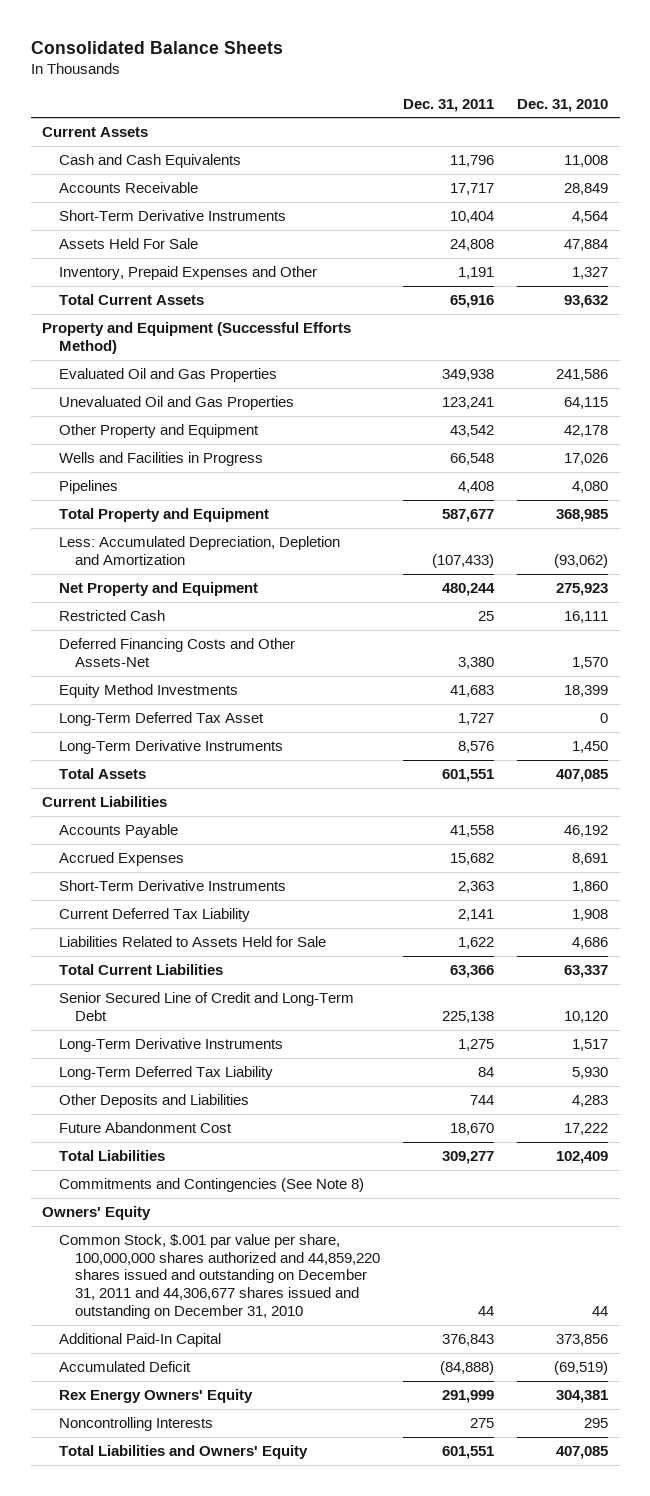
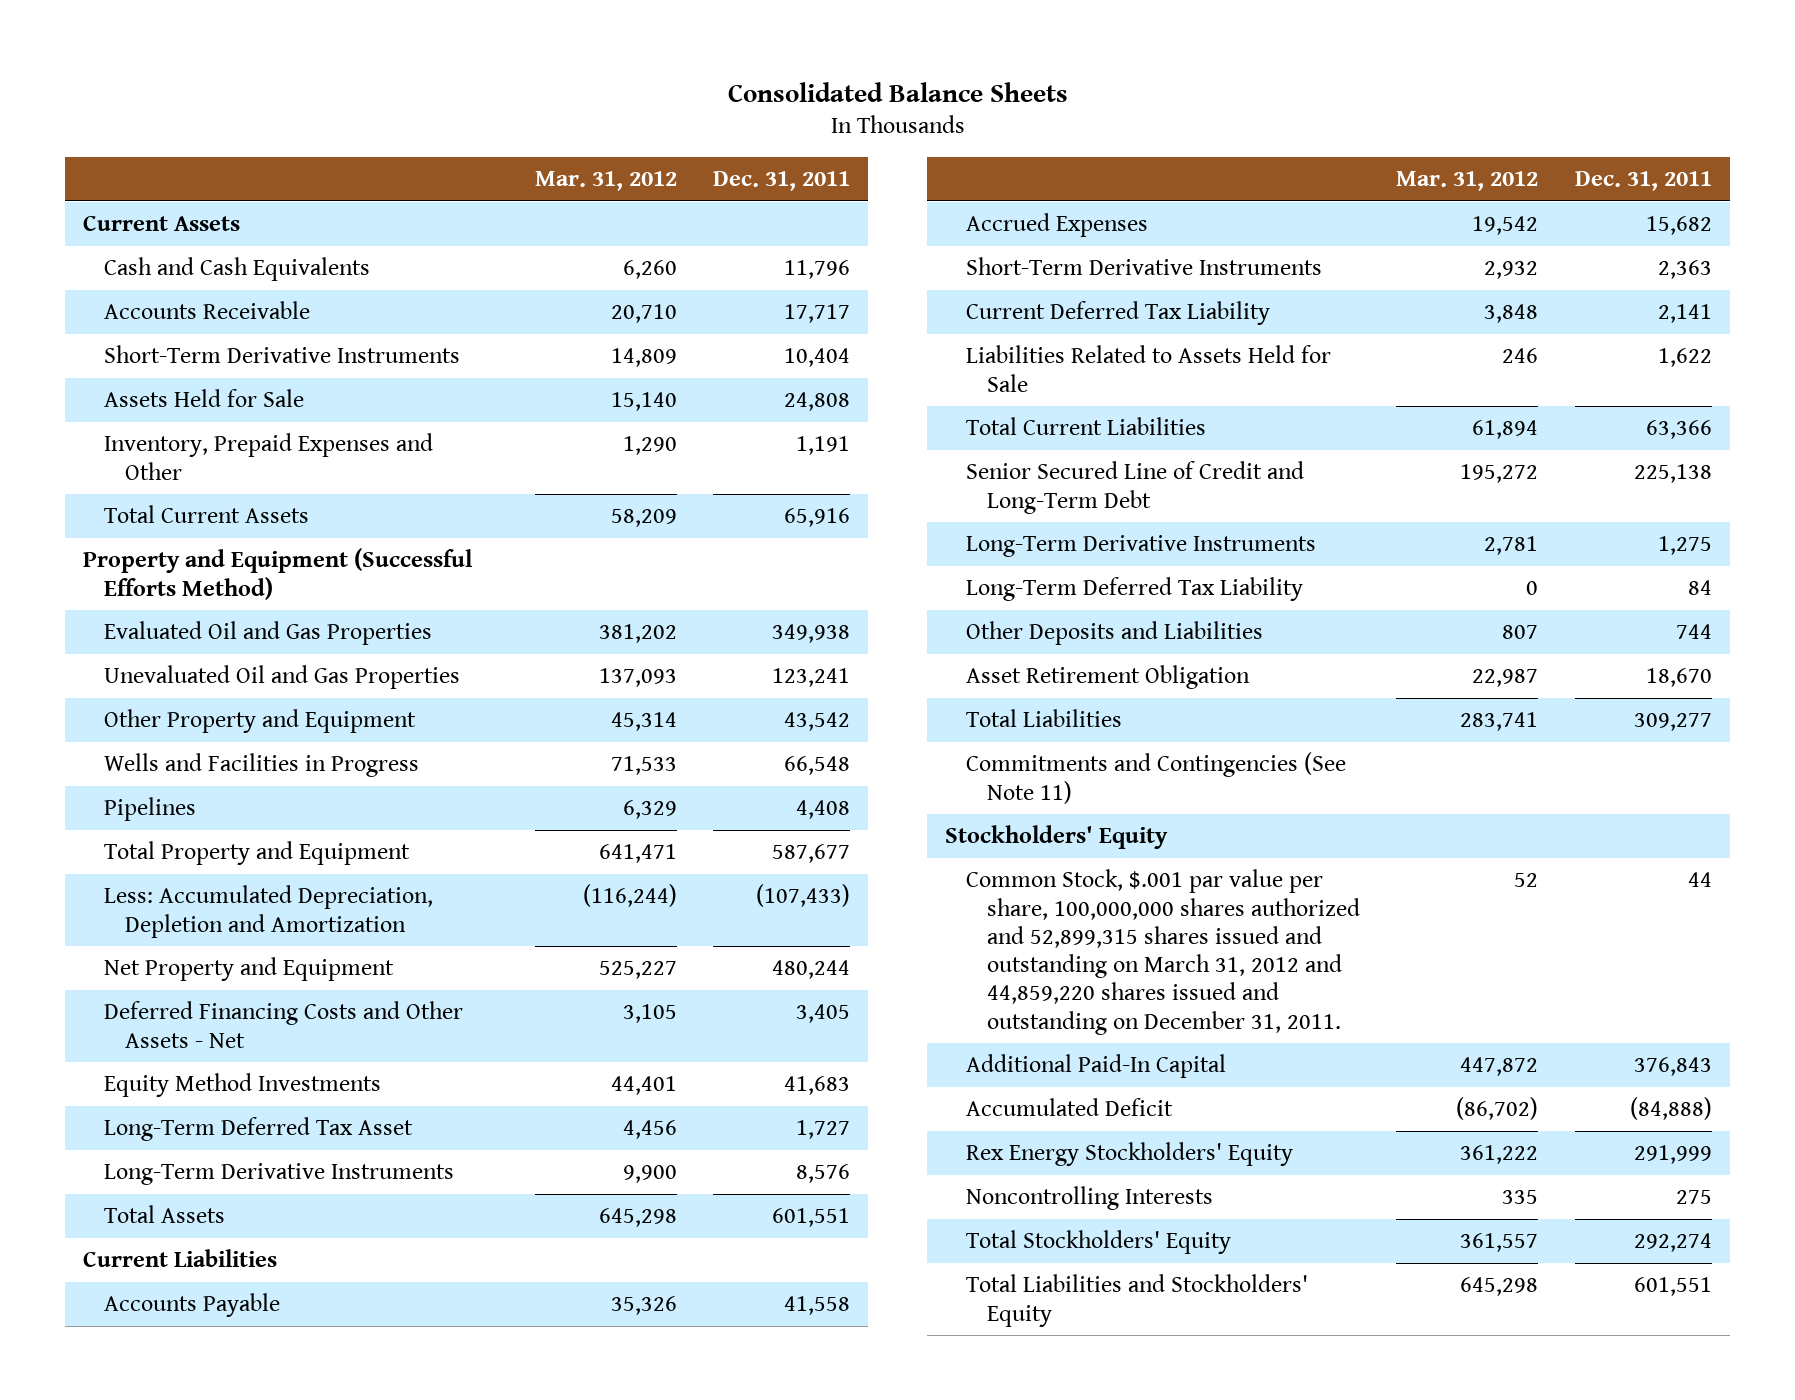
- | Dec. 31, 2011 | Dec. 31, 2010
+ | Mar. 31, 2012 | Dec. 31, 2011
- Assets Held For Sale | 24,808 | 47,884
+ Assets Held for Sale | 15,140 | 24,808
- Restricted Cash | 25 | 16,111
- Deferred Financing Costs and Other Assets-Net | 3,380 | 1,570
+ Deferred Financing Costs and Other Assets - Net | 3,105 | 3,405
- Future Abandonment Cost | 18,670 | 17,222
+ Asset Retirement Obligation | 22,987 | 18,670
- Commitments and Contingencies (See Note 8)
- Owners' Equity
- Common Stock, $.001 par value per share, 100,000,000 shares authorized and 44,859,220 shares issued and outstanding on December 31, 2011 and 44,306,677 shares issued and outstanding on December 31, 2010 | 44 | 44
+ Commitments and Contingencies (See Note 11)
+ Stockholders' Equity
+ Common Stock, $.001 par value per share, 100,000,000 shares authorized and 52,899,315 shares issued and outstanding on March 31, 2012 and 44,859,220 shares issued and outstanding on December 31, 2011. | 52 | 44
- Rex Energy Owners' Equity | 291,999 | 304,381
+ Rex Energy Stockholders' Equity | 361,222 | 291,999
- Total Liabilities and Owners' Equity | 601,551 | 407,085
+ Total Stockholders' Equity | 361,557 | 292,274
+ Total Liabilities and Stockholders' Equity | 645,298 | 601,551

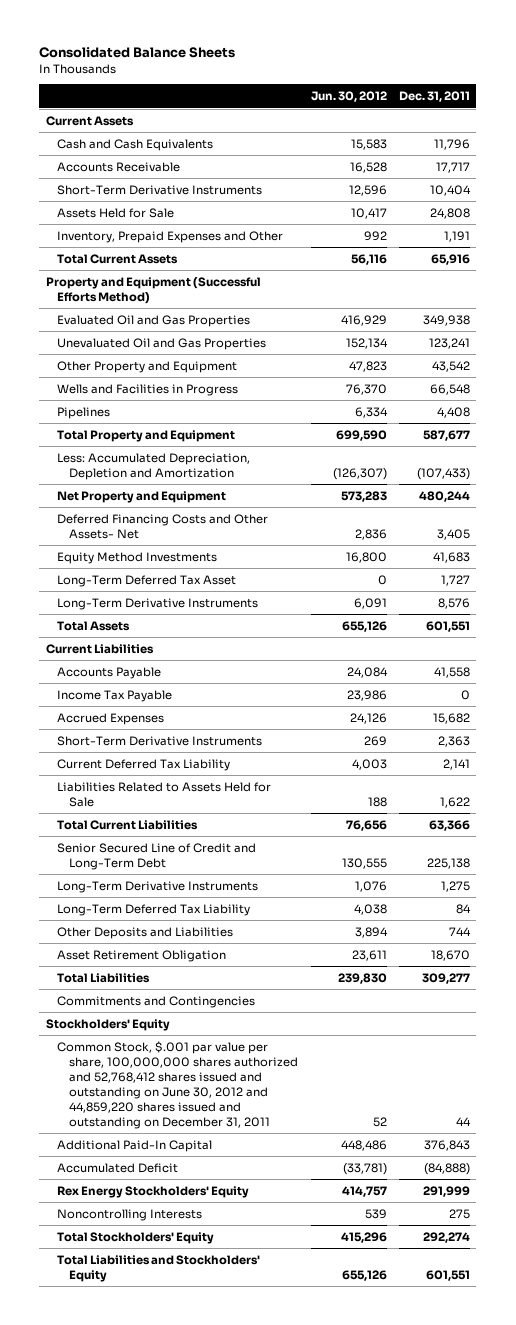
- | Mar. 31, 2012 | Dec. 31, 2011
+ | Jun. 30, 2012 | Dec. 31, 2011
- Deferred Financing Costs and Other Assets - Net | 3,105 | 3,405
+ Deferred Financing Costs and Other Assets- Net | 2,836 | 3,405
+ Income Tax Payable | 23,986 | 0
- Commitments and Contingencies (See Note 11)
+ Commitments and Contingencies
- Common Stock, $.001 par value per share, 100,000,000 shares authorized and 52,899,315 shares issued and outstanding on March 31, 2012 and 44,859,220 shares issued and outstanding on December 31, 2011. | 52 | 44
+ Common Stock, $.001 par value per share, 100,000,000 shares authorized and 52,768,412 shares issued and outstanding on June 30, 2012 and 44,859,220 shares issued and outstanding on December 31, 2011 | 52 | 44

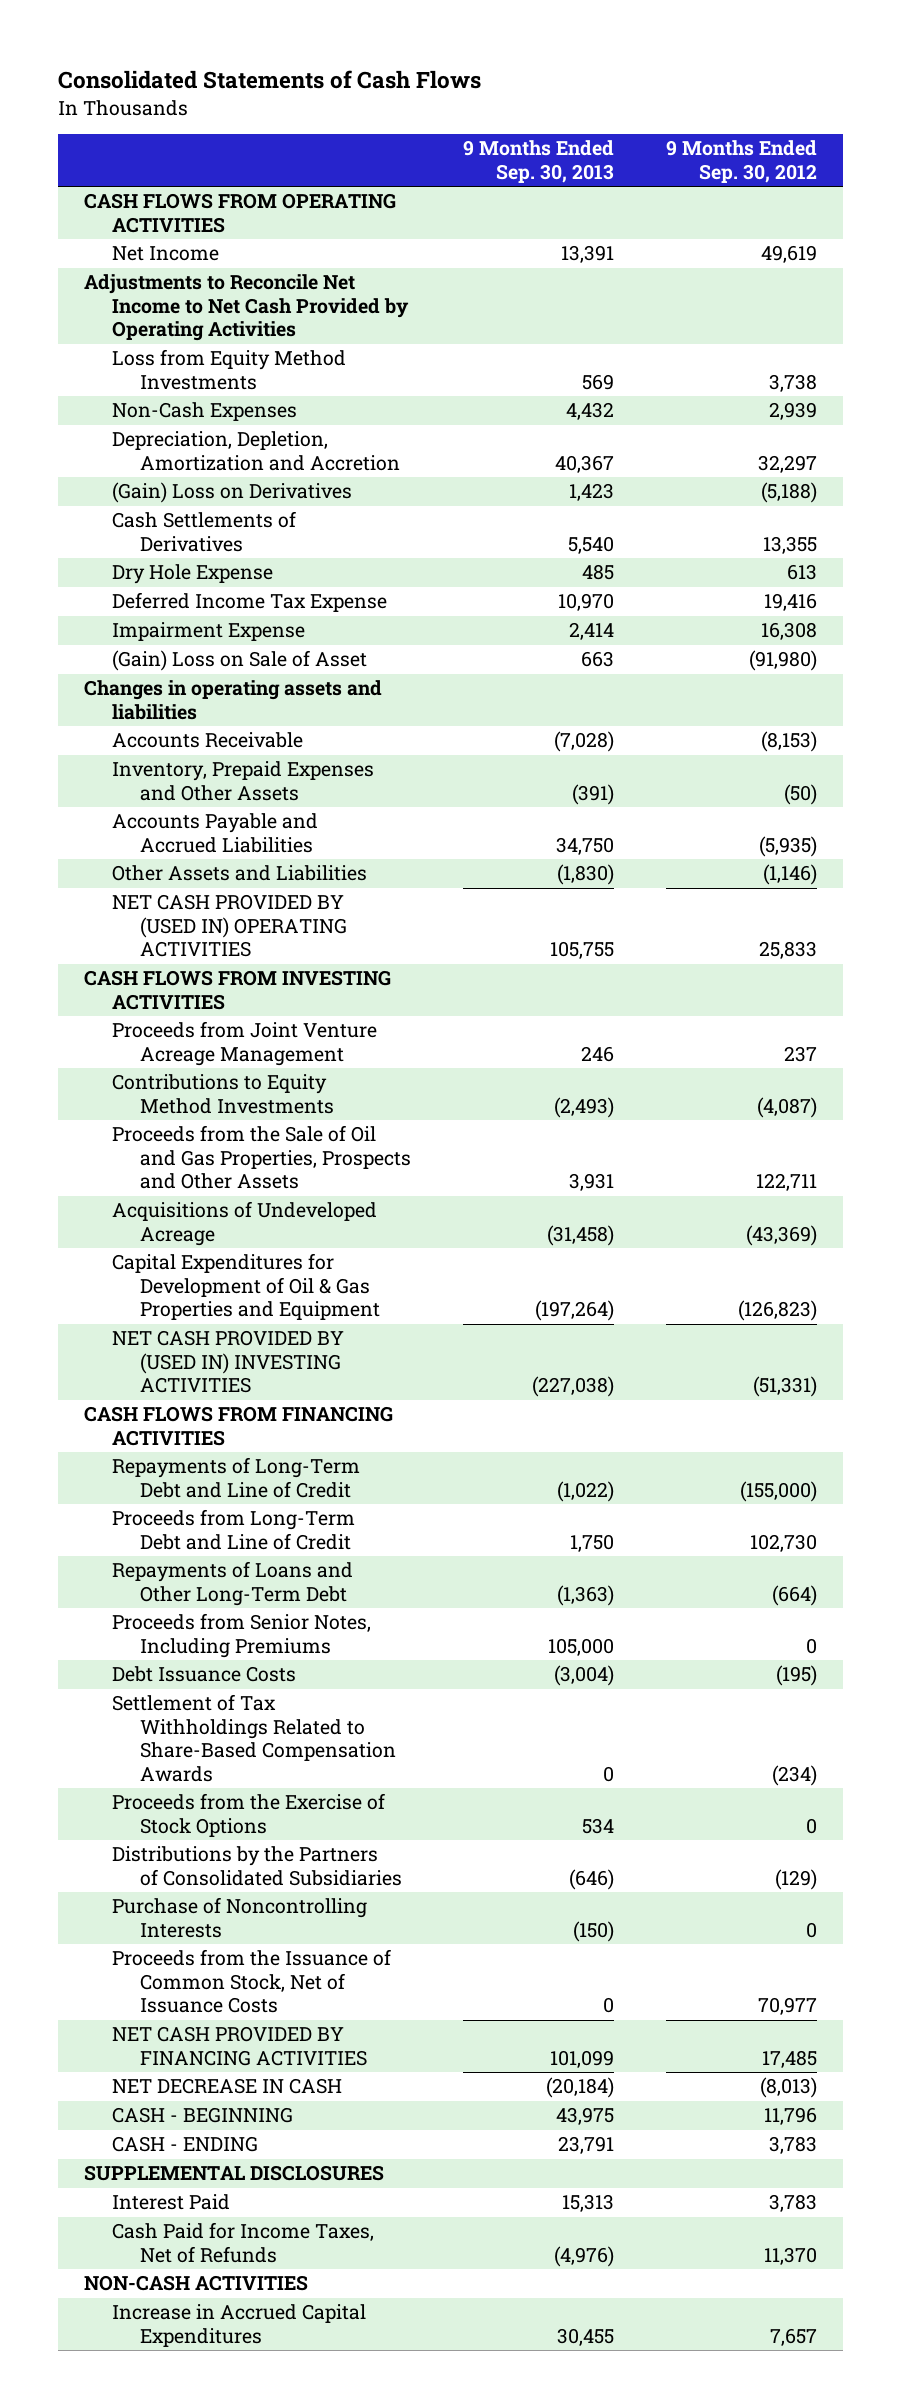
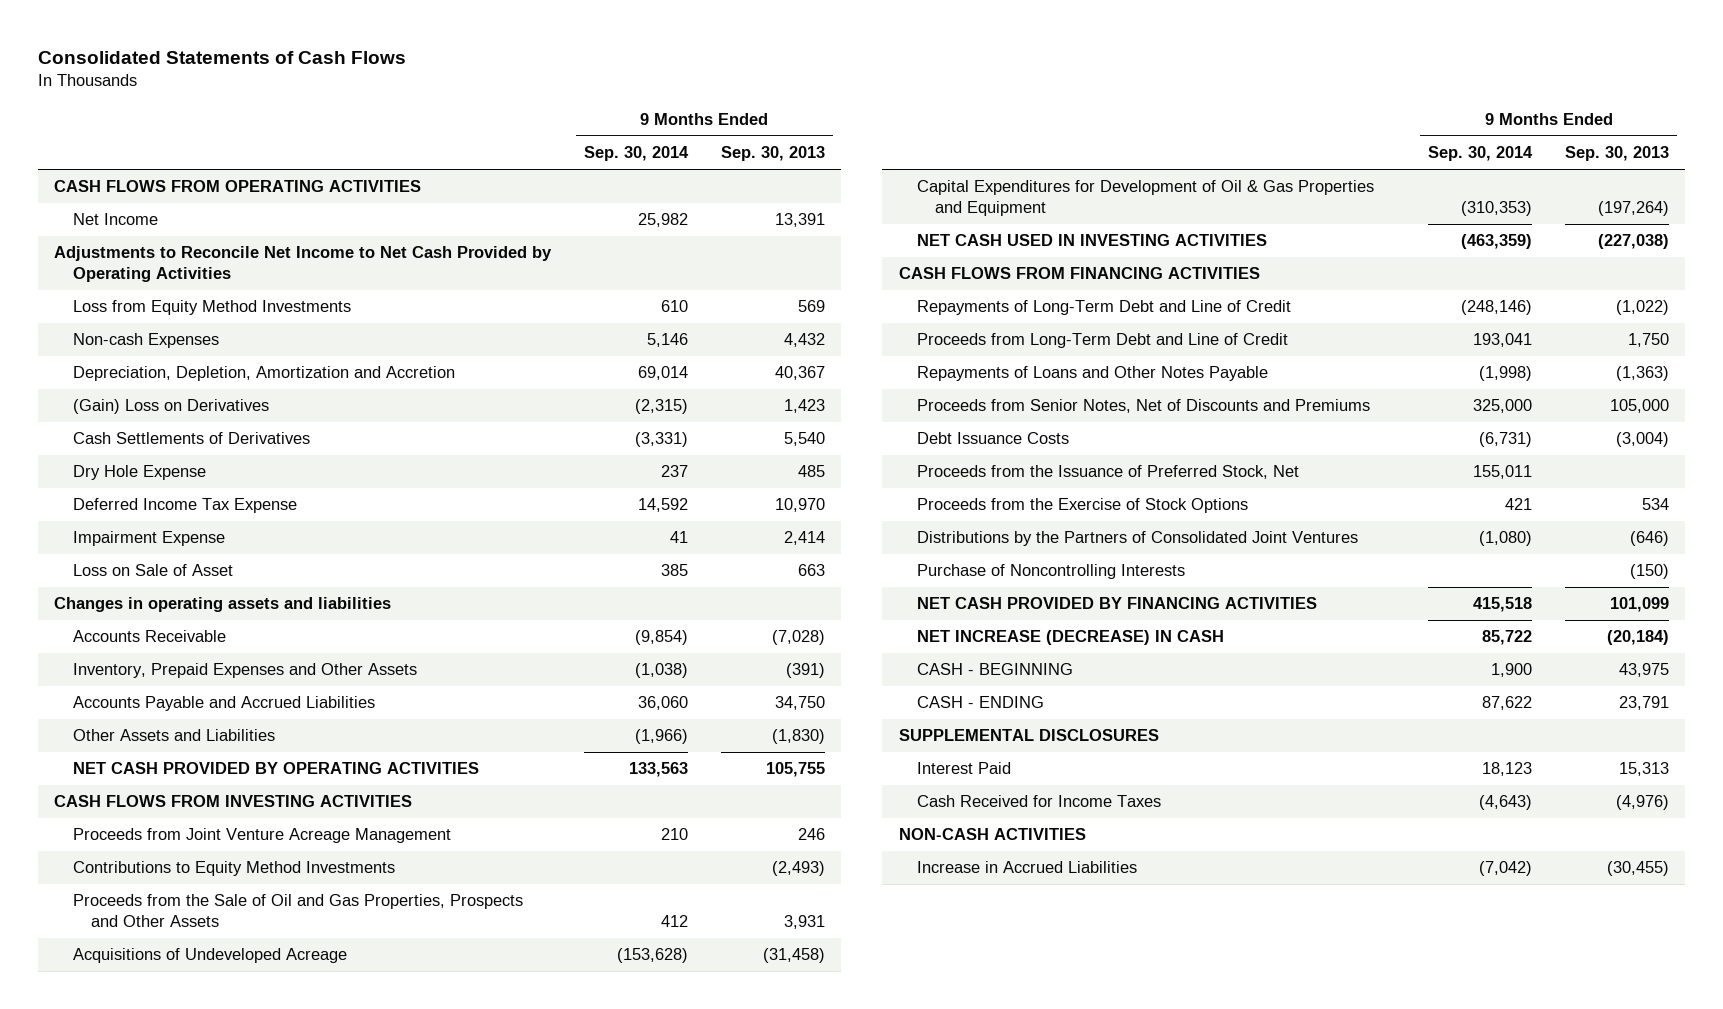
- | 9 Months Ended Sep. 30, 2013 | 9 Months Ended Sep. 30, 2012
+ | 9 Months Ended Sep. 30, 2014 | 9 Months Ended Sep. 30, 2013
- Non-Cash Expenses | 4,432 | 2,939
+ Non-cash Expenses | 5,146 | 4,432
- (Gain) Loss on Sale of Asset | 663 | (91,980)
+ Loss on Sale of Asset | 385 | 663
- NET CASH PROVIDED BY (USED IN) OPERATING ACTIVITIES | 105,755 | 25,833
+ NET CASH PROVIDED BY OPERATING ACTIVITIES | 133,563 | 105,755
- NET CASH PROVIDED BY (USED IN) INVESTING ACTIVITIES | (227,038) | (51,331)
+ NET CASH USED IN INVESTING ACTIVITIES | (463,359) | (227,038)
- Repayments of Loans and Other Long-Term Debt | (1,363) | (664)
- Proceeds from Senior Notes, Including Premiums | 105,000 | 0
+ Repayments of Loans and Other Notes Payable | (1,998) | (1,363)
+ Proceeds from Senior Notes, Net of Discounts and Premiums | 325,000 | 105,000
- Settlement of Tax Withholdings Related to Share-Based Compensation Awards | 0 | (234)
+ Proceeds from the Issuance of Preferred Stock, Net | 155,011 |
- Distributions by the Partners of Consolidated Subsidiaries | (646) | (129)
+ Distributions by the Partners of Consolidated Joint Ventures | (1,080) | (646)
- Proceeds from the Issuance of Common Stock, Net of Issuance Costs | 0 | 70,977
- NET DECREASE IN CASH | (20,184) | (8,013)
+ NET INCREASE (DECREASE) IN CASH | 85,722 | (20,184)
- Cash Paid for Income Taxes, Net of Refunds | (4,976) | 11,370
+ Cash Received for Income Taxes | (4,643) | (4,976)
- Increase in Accrued Capital Expenditures | 30,455 | 7,657
+ Increase in Accrued Liabilities | (7,042) | (30,455)

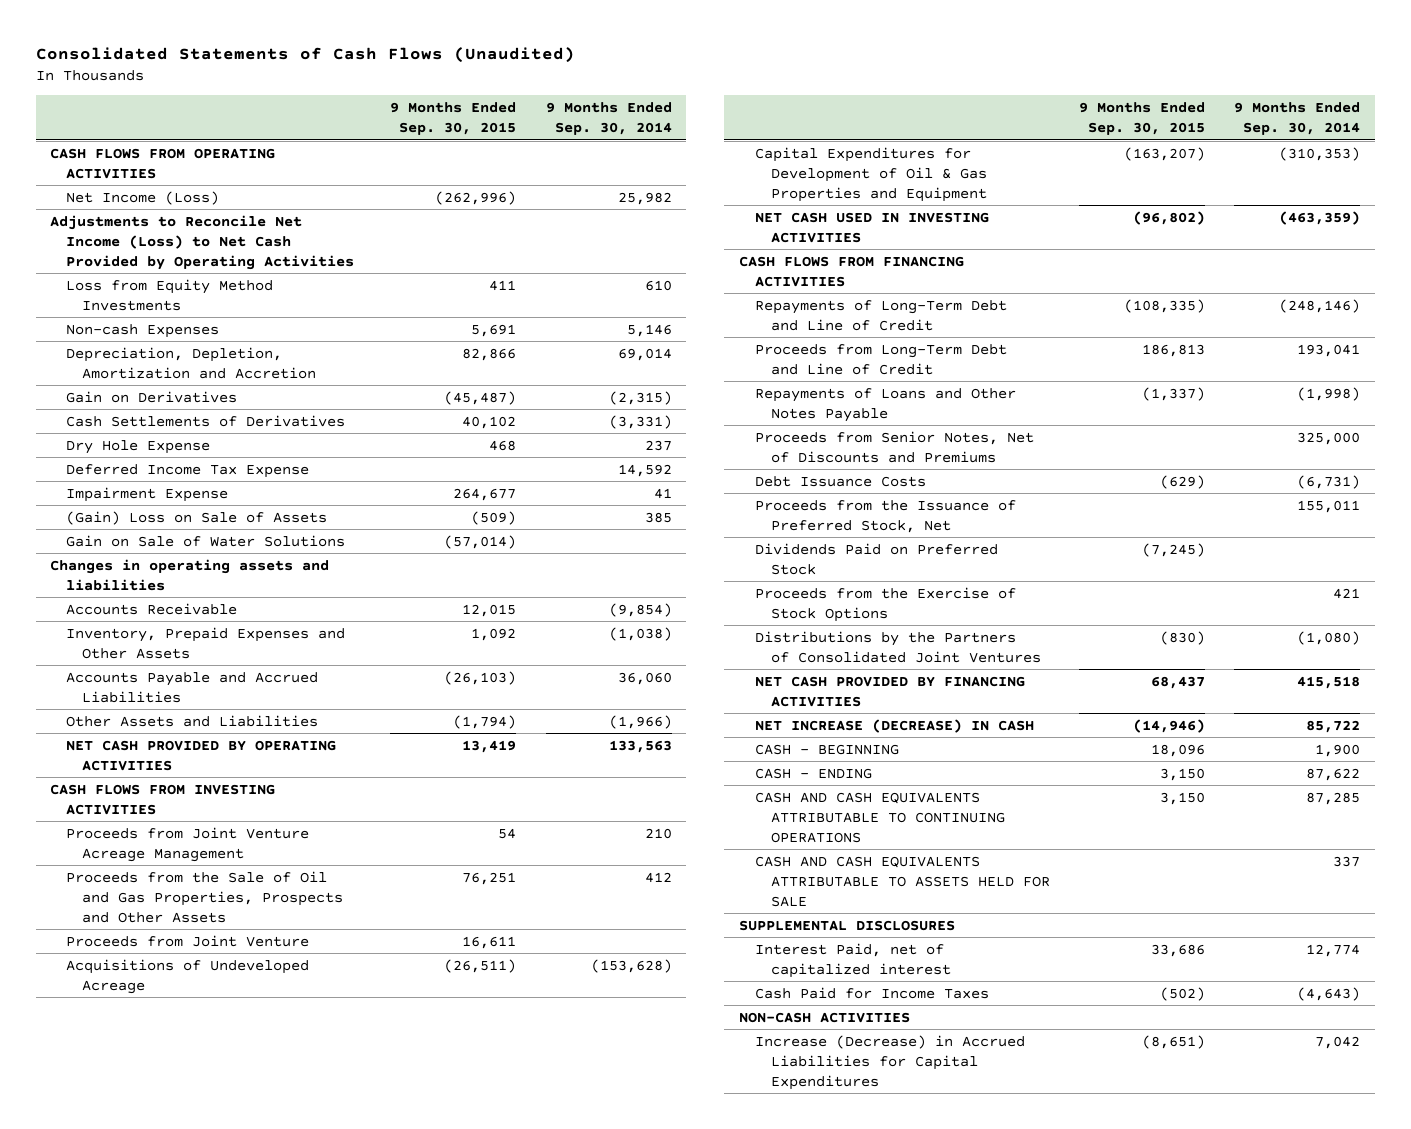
- Consolidated Statements of Cash Flows
+ Consolidated Statements of Cash Flows (Unaudited)
- | 9 Months Ended Sep. 30, 2014 | 9 Months Ended Sep. 30, 2013
+ | 9 Months Ended Sep. 30, 2015 | 9 Months Ended Sep. 30, 2014
- Net Income | 25,982 | 13,391
- Adjustments to Reconcile Net Income to Net Cash Provided by Operating Activities
+ Net Income (Loss) | (262,996) | 25,982
+ Adjustments to Reconcile Net Income (Loss) to Net Cash Provided by Operating Activities
- (Gain) Loss on Derivatives | (2,315) | 1,423
+ Gain on Derivatives | (45,487) | (2,315)
- Loss on Sale of Asset | 385 | 663
+ (Gain) Loss on Sale of Assets | (509) | 385
+ Gain on Sale of Water Solutions | (57,014) |
- Contributions to Equity Method Investments | | (2,493)
+ Proceeds from Joint Venture | 16,611 |
+ Dividends Paid on Preferred Stock | (7,245) |
- Purchase of Noncontrolling Interests | | (150)
+ CASH AND CASH EQUIVALENTS ATTRIBUTABLE TO CONTINUING OPERATIONS | 3,150 | 87,285
+ CASH AND CASH EQUIVALENTS ATTRIBUTABLE TO ASSETS HELD FOR SALE | | 337
- Interest Paid | 18,123 | 15,313
- Cash Received for Income Taxes | (4,643) | (4,976)
+ Interest Paid, net of capitalized interest | 33,686 | 12,774
+ Cash Paid for Income Taxes | (502) | (4,643)
- Increase in Accrued Liabilities | (7,042) | (30,455)
+ Increase (Decrease) in Accrued Liabilities for Capital Expenditures | (8,651) | 7,042

